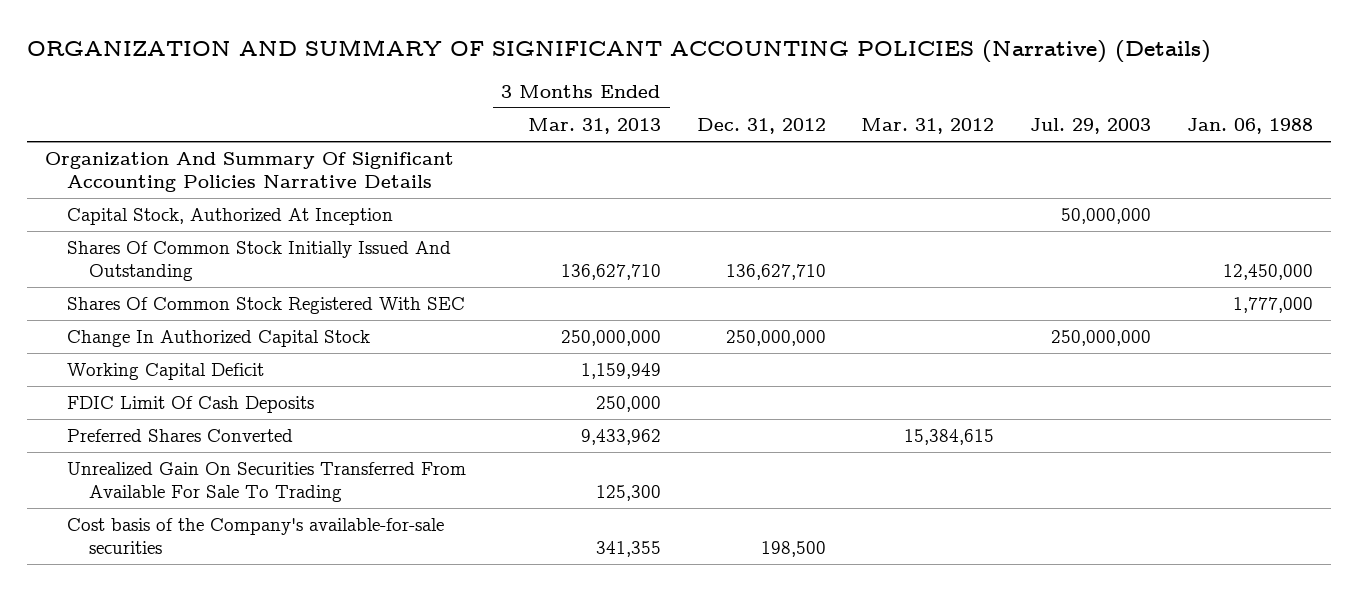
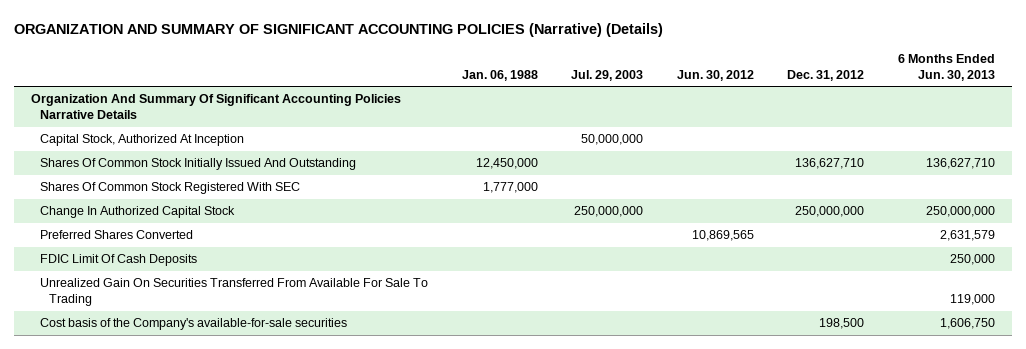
- | 3 Months Ended Mar. 31, 2013 | Dec. 31, 2012 | Mar. 31, 2012 | Jul. 29, 2003 | Jan. 06, 1988
+ | Jan. 06, 1988 | Jul. 29, 2003 | Jun. 30, 2012 | Dec. 31, 2012 | 6 Months Ended Jun. 30, 2013
- Working Capital Deficit | 1,159,949 | | | |
moved down: FDIC Limit Of Cash Deposits | | | | | 250,000

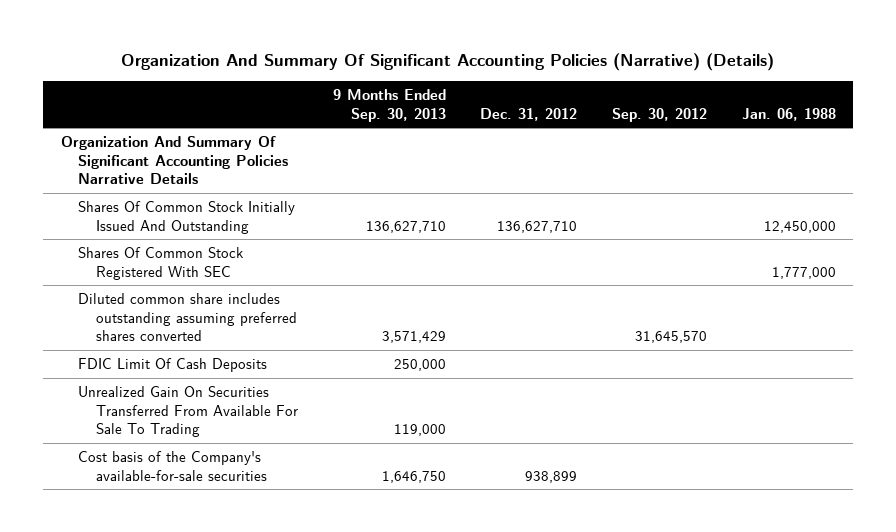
- ORGANIZATION AND SUMMARY OF SIGNIFICANT ACCOUNTING POLICIES (Narrative) (Details)
+ Organization And Summary Of Significant Accounting Policies (Narrative) (Details)
- | Jan. 06, 1988 | Jul. 29, 2003 | Jun. 30, 2012 | Dec. 31, 2012 | 6 Months Ended Jun. 30, 2013
+ | 9 Months Ended Sep. 30, 2013 | Dec. 31, 2012 | Sep. 30, 2012 | Jan. 06, 1988
- Capital Stock, Authorized At Inception | | 50,000,000 | | |
- Change In Authorized Capital Stock | | 250,000,000 | | 250,000,000 | 250,000,000
- Preferred Shares Converted | | | 10,869,565 | | 2,631,579
+ Diluted common share includes outstanding assuming preferred shares converted | 3,571,429 | | 31,645,570 |
- Cost basis of the Company's available-for-sale securities | | | | 198,500 | 1,606,750
+ Cost basis of the Company's available-for-sale securities | 1,646,750 | 938,899 | |

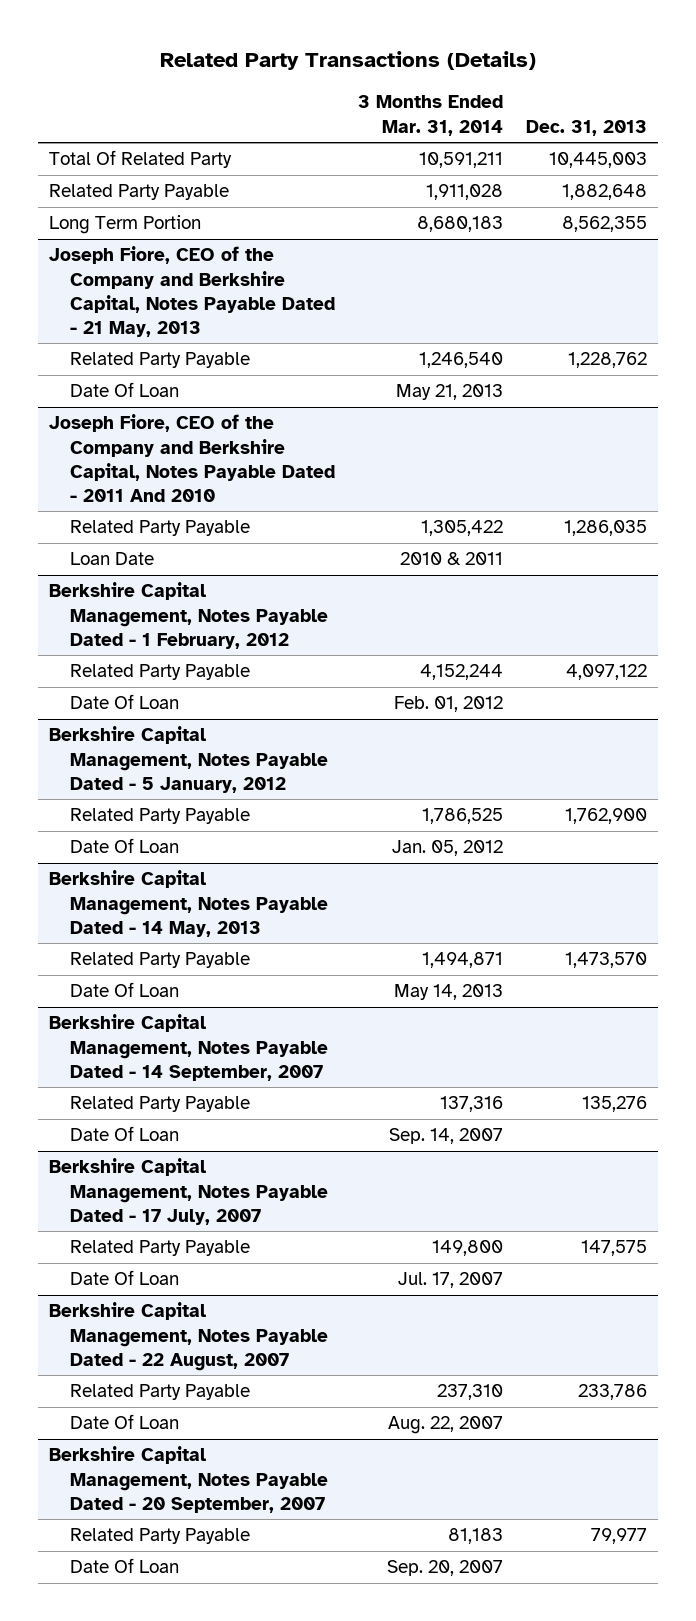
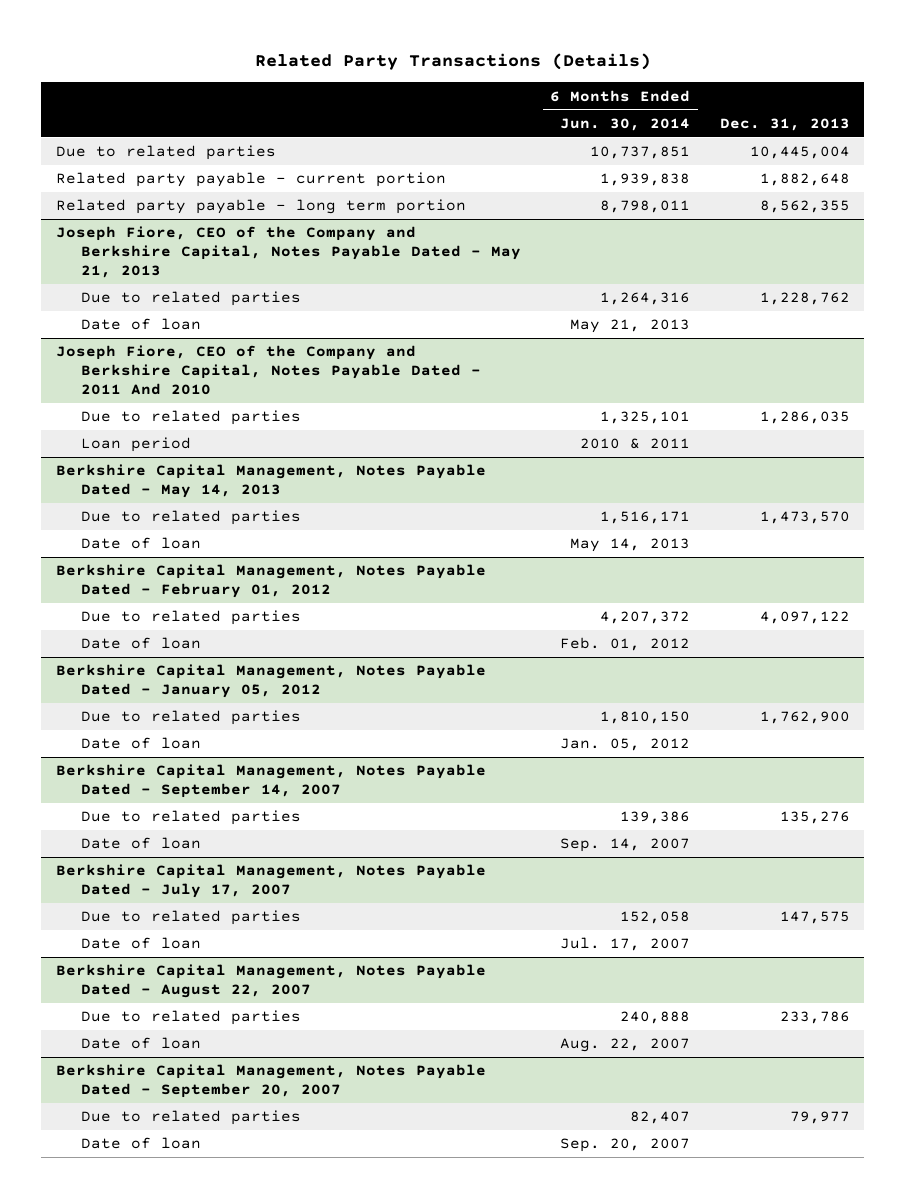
- | 3 Months Ended Mar. 31, 2014 | Dec. 31, 2013
+ | 6 Months Ended Jun. 30, 2014 | Dec. 31, 2013
- Total Of Related Party | 10,591,211 | 10,445,003
- Related Party Payable | 1,911,028 | 1,882,648
- Long Term Portion | 8,680,183 | 8,562,355
- Joseph Fiore, CEO of the Company and Berkshire Capital, Notes Payable Dated - 21 May, 2013
- Related Party Payable | 1,246,540 | 1,228,762
- Date Of Loan | May 21, 2013 |
+ Due to related parties | 10,737,851 | 10,445,004
+ Related party payable - current portion | 1,939,838 | 1,882,648
+ Related party payable - long term portion | 8,798,011 | 8,562,355
+ Joseph Fiore, CEO of the Company and Berkshire Capital, Notes Payable Dated - May 21, 2013
+ Due to related parties | 1,264,316 | 1,228,762
+ Date of loan | May 21, 2013 |
@ Joseph Fiore, CEO of the Company and Berkshire Capital, Notes Payable Dated - 2011 And 2010
- Related Party Payable | 1,305,422 | 1,286,035
- Loan Date | 2010 & 2011 |
- Berkshire Capital Management, Notes Payable Dated - 1 February, 2012
- Related Party Payable | 4,152,244 | 4,097,122
- Date Of Loan | Feb. 01, 2012 |
- Berkshire Capital Management, Notes Payable Dated - 5 January, 2012
- Related Party Payable | 1,786,525 | 1,762,900
- Date Of Loan | Jan. 05, 2012 |
- Berkshire Capital Management, Notes Payable Dated - 14 May, 2013
- Related Party Payable | 1,494,871 | 1,473,570
- Date Of Loan | May 14, 2013 |
- Berkshire Capital Management, Notes Payable Dated - 14 September, 2007
- Related Party Payable | 137,316 | 135,276
- Date Of Loan | Sep. 14, 2007 |
- Berkshire Capital Management, Notes Payable Dated - 17 July, 2007
- Related Party Payable | 149,800 | 147,575
- Date Of Loan | Jul. 17, 2007 |
- Berkshire Capital Management, Notes Payable Dated - 22 August, 2007
- Related Party Payable | 237,310 | 233,786
- Date Of Loan | Aug. 22, 2007 |
- Berkshire Capital Management, Notes Payable Dated - 20 September, 2007
- Related Party Payable | 81,183 | 79,977
- Date Of Loan | Sep. 20, 2007 |
@ Joseph Fiore, CEO of the Company and Berkshire Capital, Notes Payable Dated - 2011 And 2010
+ Due to related parties | 1,325,101 | 1,286,035
+ Loan period | 2010 & 2011 |
+ Berkshire Capital Management, Notes Payable Dated - May 14, 2013
+ Due to related parties | 1,516,171 | 1,473,570
+ Date of loan | May 14, 2013 |
+ Berkshire Capital Management, Notes Payable Dated - February 01, 2012
+ Due to related parties | 4,207,372 | 4,097,122
+ Date of loan | Feb. 01, 2012 |
+ Berkshire Capital Management, Notes Payable Dated - January 05, 2012
+ Due to related parties | 1,810,150 | 1,762,900
+ Date of loan | Jan. 05, 2012 |
+ Berkshire Capital Management, Notes Payable Dated - September 14, 2007
+ Due to related parties | 139,386 | 135,276
+ Date of loan | Sep. 14, 2007 |
+ Berkshire Capital Management, Notes Payable Dated - July 17, 2007
+ Due to related parties | 152,058 | 147,575
+ Date of loan | Jul. 17, 2007 |
+ Berkshire Capital Management, Notes Payable Dated - August 22, 2007
+ Due to related parties | 240,888 | 233,786
+ Date of loan | Aug. 22, 2007 |
+ Berkshire Capital Management, Notes Payable Dated - September 20, 2007
+ Due to related parties | 82,407 | 79,977
+ Date of loan | Sep. 20, 2007 |

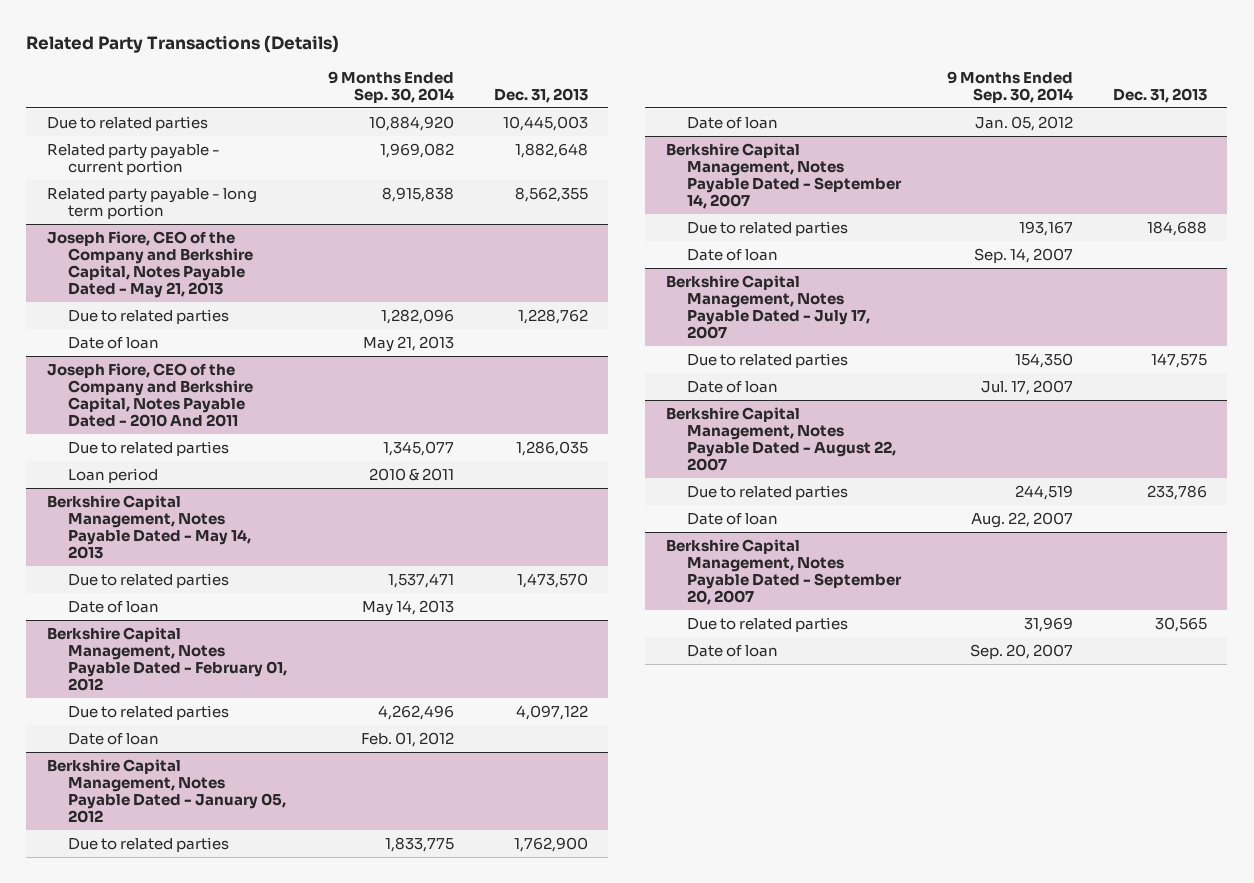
- | 6 Months Ended Jun. 30, 2014 | Dec. 31, 2013
+ | 9 Months Ended Sep. 30, 2014 | Dec. 31, 2013
- Due to related parties | 10,737,851 | 10,445,004
+ Due to related parties | 10,884,920 | 10,445,003
- Joseph Fiore, CEO of the Company and Berkshire Capital, Notes Payable Dated - 2011 And 2010
+ Joseph Fiore, CEO of the Company and Berkshire Capital, Notes Payable Dated - 2010 And 2011
@ Berkshire Capital Management, Notes Payable Dated - September 14, 2007
- Due to related parties | 139,386 | 135,276
+ Due to related parties | 193,167 | 184,688
@ Berkshire Capital Management, Notes Payable Dated - September 20, 2007
- Due to related parties | 82,407 | 79,977
+ Due to related parties | 31,969 | 30,565

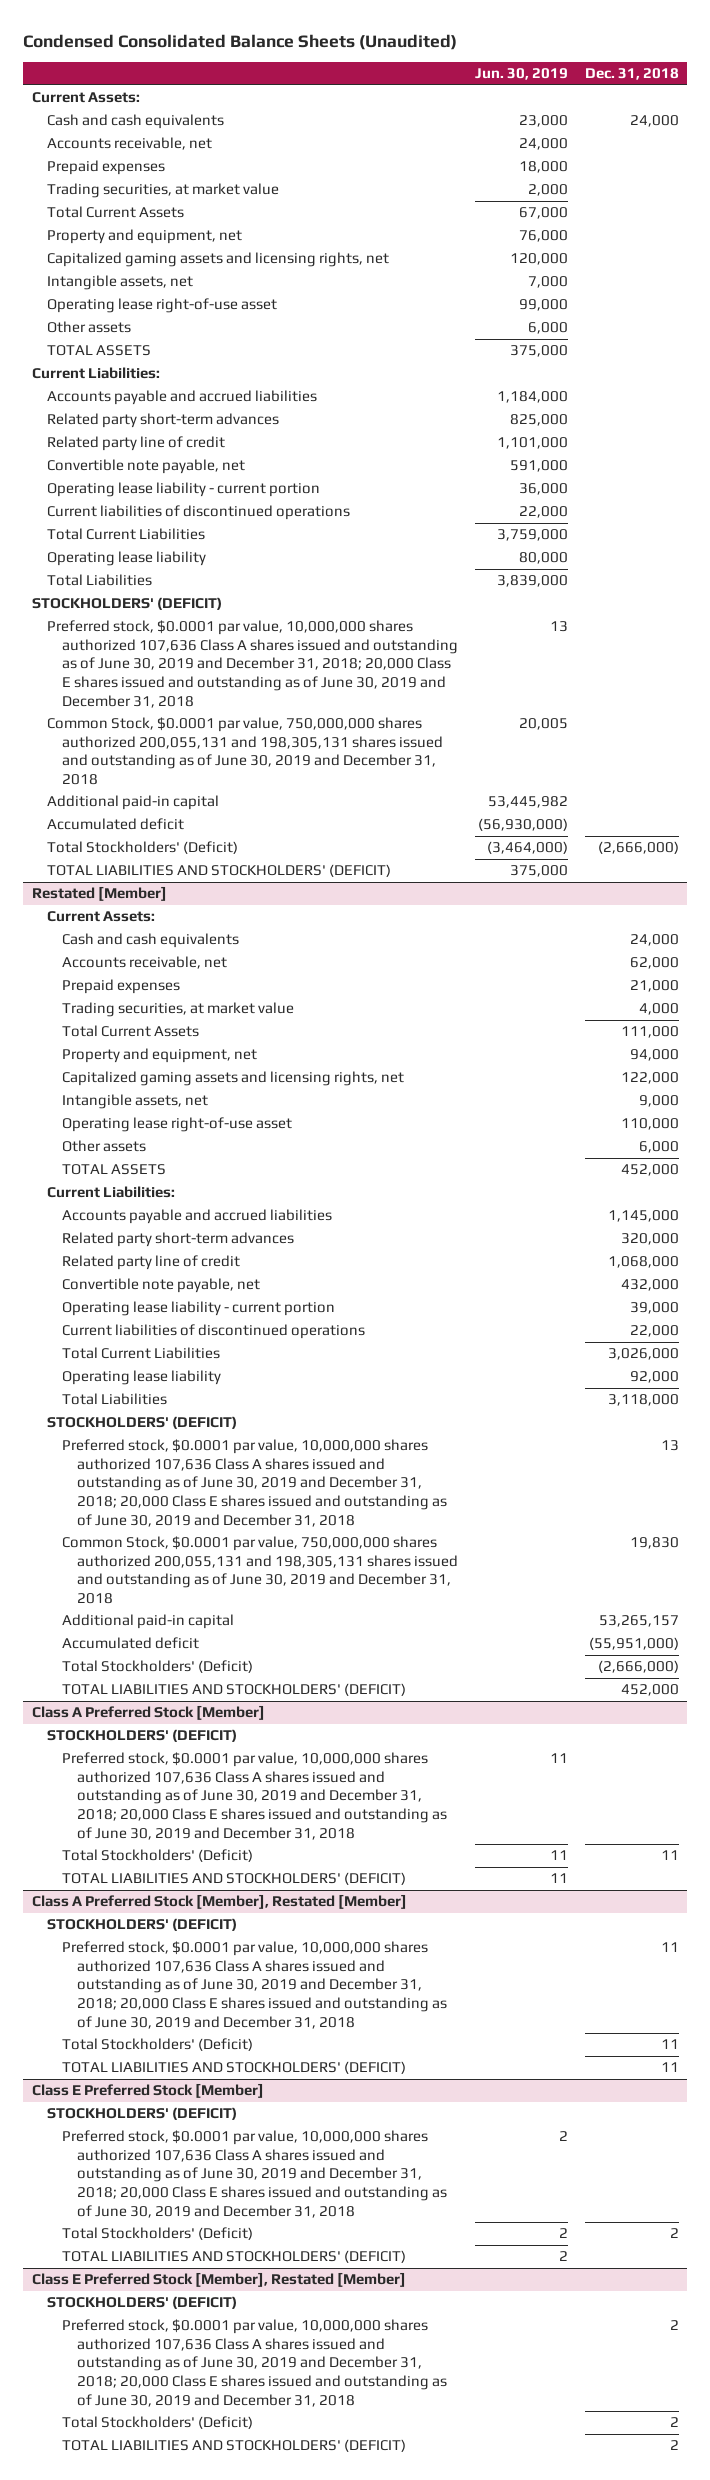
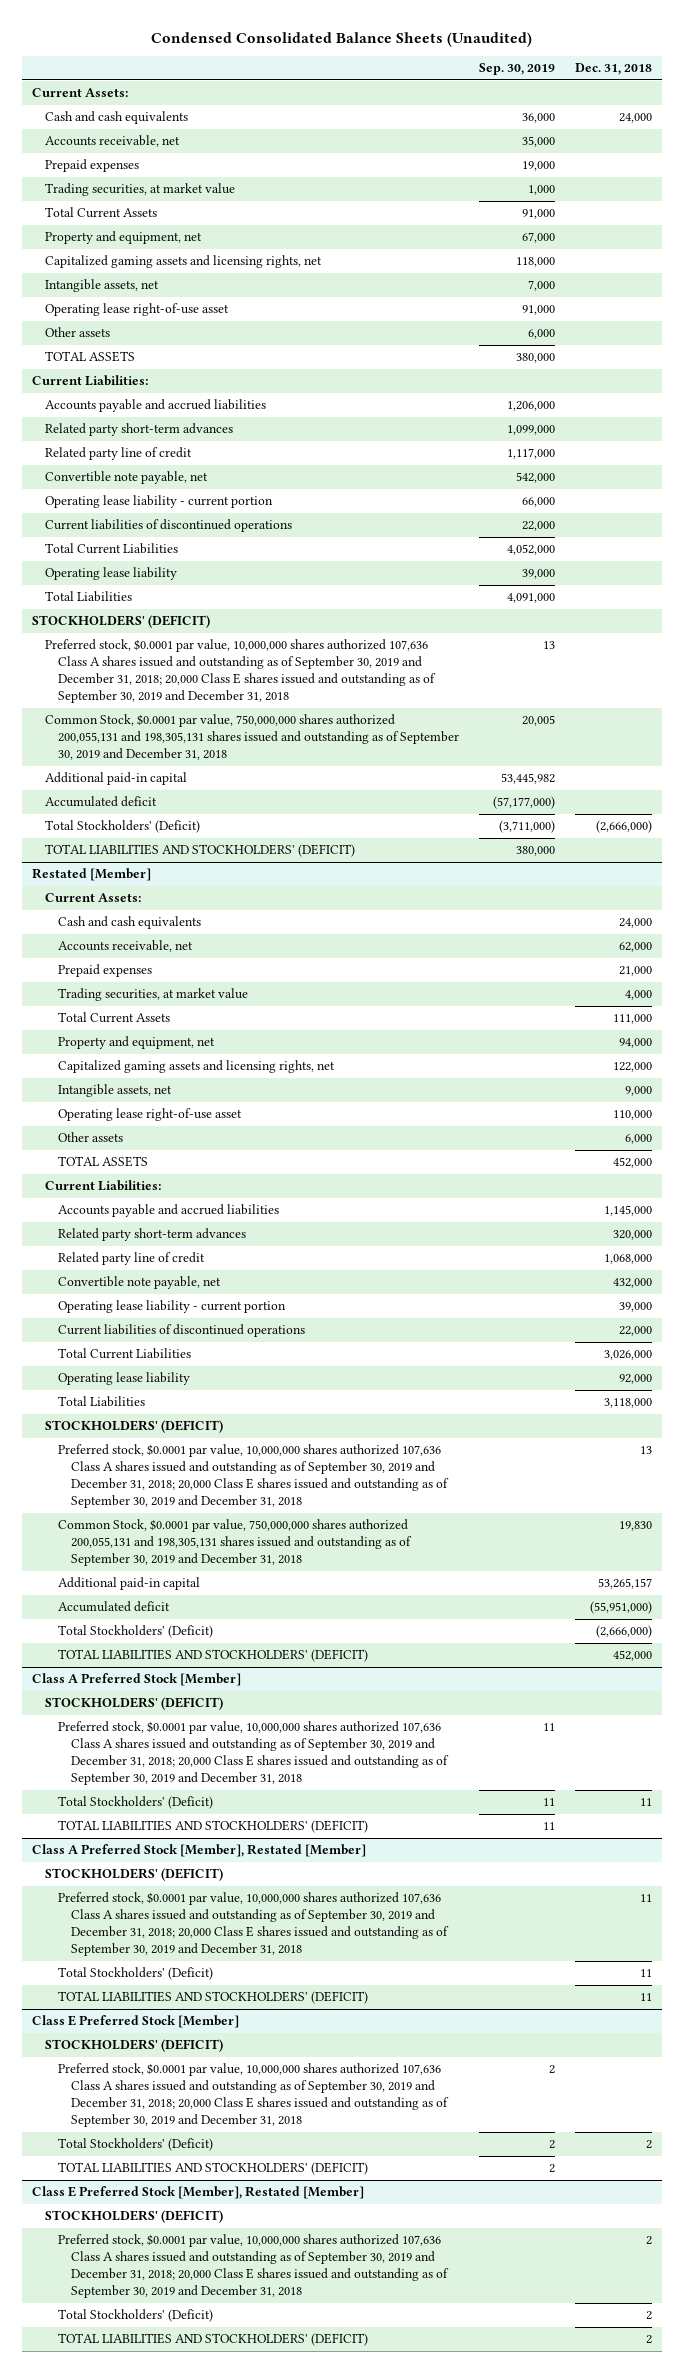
- | Jun. 30, 2019 | Dec. 31, 2018
+ | Sep. 30, 2019 | Dec. 31, 2018
- Preferred stock, $0.0001 par value, 10,000,000 shares authorized 107,636 Class A shares issued and outstanding as of June 30, 2019 and December 31, 2018; 20,000 Class E shares issued and outstanding as of June 30, 2019 and December 31, 2018 | 13 |
- Common Stock, $0.0001 par value, 750,000,000 shares authorized 200,055,131 and 198,305,131 shares issued and outstanding as of June 30, 2019 and December 31, 2018 | 20,005 |
+ Preferred stock, $0.0001 par value, 10,000,000 shares authorized 107,636 Class A shares issued and outstanding as of September 30, 2019 and December 31, 2018; 20,000 Class E shares issued and outstanding as of September 30, 2019 and December 31, 2018 | 13 |
+ Common Stock, $0.0001 par value, 750,000,000 shares authorized 200,055,131 and 198,305,131 shares issued and outstanding as of September 30, 2019 and December 31, 2018 | 20,005 |
@ Restated [Member]
- Preferred stock, $0.0001 par value, 10,000,000 shares authorized 107,636 Class A shares issued and outstanding as of June 30, 2019 and December 31, 2018; 20,000 Class E shares issued and outstanding as of June 30, 2019 and December 31, 2018 | | 13
- Common Stock, $0.0001 par value, 750,000,000 shares authorized 200,055,131 and 198,305,131 shares issued and outstanding as of June 30, 2019 and December 31, 2018 | | 19,830
+ Preferred stock, $0.0001 par value, 10,000,000 shares authorized 107,636 Class A shares issued and outstanding as of September 30, 2019 and December 31, 2018; 20,000 Class E shares issued and outstanding as of September 30, 2019 and December 31, 2018 | | 13
+ Common Stock, $0.0001 par value, 750,000,000 shares authorized 200,055,131 and 198,305,131 shares issued and outstanding as of September 30, 2019 and December 31, 2018 | | 19,830
@ Class A Preferred Stock [Member]
- Preferred stock, $0.0001 par value, 10,000,000 shares authorized 107,636 Class A shares issued and outstanding as of June 30, 2019 and December 31, 2018; 20,000 Class E shares issued and outstanding as of June 30, 2019 and December 31, 2018 | 11 |
+ Preferred stock, $0.0001 par value, 10,000,000 shares authorized 107,636 Class A shares issued and outstanding as of September 30, 2019 and December 31, 2018; 20,000 Class E shares issued and outstanding as of September 30, 2019 and December 31, 2018 | 11 |
@ Class A Preferred Stock [Member], Restated [Member]
- Preferred stock, $0.0001 par value, 10,000,000 shares authorized 107,636 Class A shares issued and outstanding as of June 30, 2019 and December 31, 2018; 20,000 Class E shares issued and outstanding as of June 30, 2019 and December 31, 2018 | | 11
+ Preferred stock, $0.0001 par value, 10,000,000 shares authorized 107,636 Class A shares issued and outstanding as of September 30, 2019 and December 31, 2018; 20,000 Class E shares issued and outstanding as of September 30, 2019 and December 31, 2018 | | 11
@ Class E Preferred Stock [Member]
- Preferred stock, $0.0001 par value, 10,000,000 shares authorized 107,636 Class A shares issued and outstanding as of June 30, 2019 and December 31, 2018; 20,000 Class E shares issued and outstanding as of June 30, 2019 and December 31, 2018 | 2 |
+ Preferred stock, $0.0001 par value, 10,000,000 shares authorized 107,636 Class A shares issued and outstanding as of September 30, 2019 and December 31, 2018; 20,000 Class E shares issued and outstanding as of September 30, 2019 and December 31, 2018 | 2 |
@ Class E Preferred Stock [Member], Restated [Member]
- Preferred stock, $0.0001 par value, 10,000,000 shares authorized 107,636 Class A shares issued and outstanding as of June 30, 2019 and December 31, 2018; 20,000 Class E shares issued and outstanding as of June 30, 2019 and December 31, 2018 | | 2
+ Preferred stock, $0.0001 par value, 10,000,000 shares authorized 107,636 Class A shares issued and outstanding as of September 30, 2019 and December 31, 2018; 20,000 Class E shares issued and outstanding as of September 30, 2019 and December 31, 2018 | | 2

